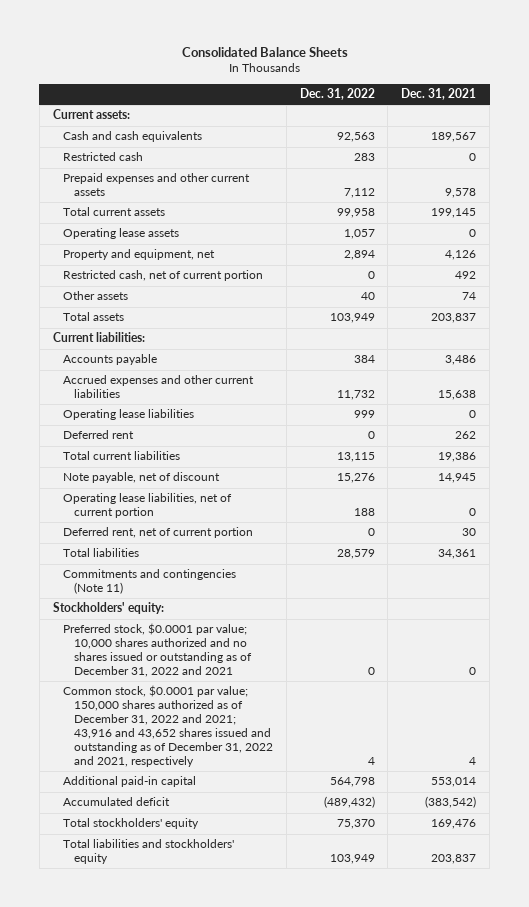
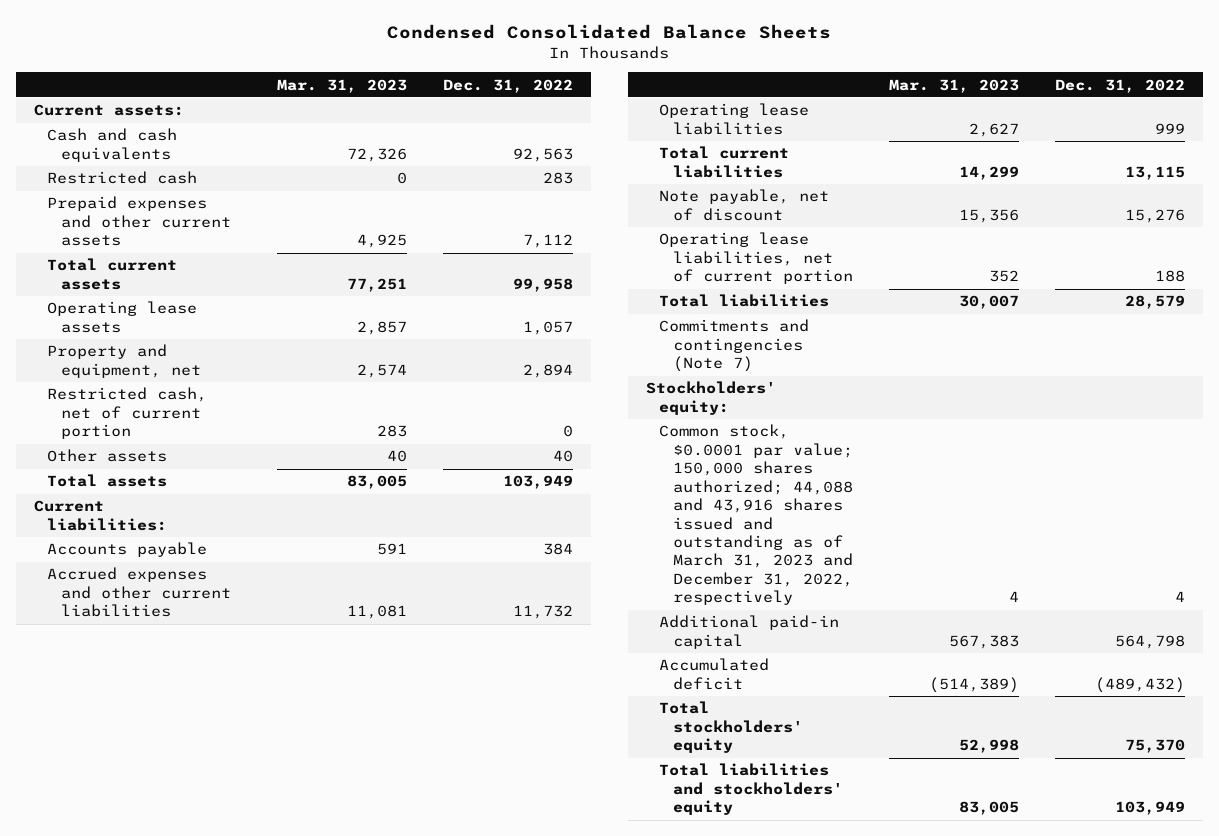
- Consolidated Balance Sheets
+ Condensed Consolidated Balance Sheets
- | Dec. 31, 2022 | Dec. 31, 2021
+ | Mar. 31, 2023 | Dec. 31, 2022
- Deferred rent | 0 | 262
- Deferred rent, net of current portion | 0 | 30
- Commitments and contingencies (Note 11)
+ Commitments and contingencies (Note 7)
- Preferred stock, $0.0001 par value; 10,000 shares authorized and no shares issued or outstanding as of December 31, 2022 and 2021 | 0 | 0
- Common stock, $0.0001 par value; 150,000 shares authorized as of December 31, 2022 and 2021; 43,916 and 43,652 shares issued and outstanding as of December 31, 2022 and 2021, respectively | 4 | 4
+ Common stock, $0.0001 par value; 150,000 shares authorized; 44,088 and 43,916 shares issued and outstanding as of March 31, 2023 and December 31, 2022, respectively | 4 | 4

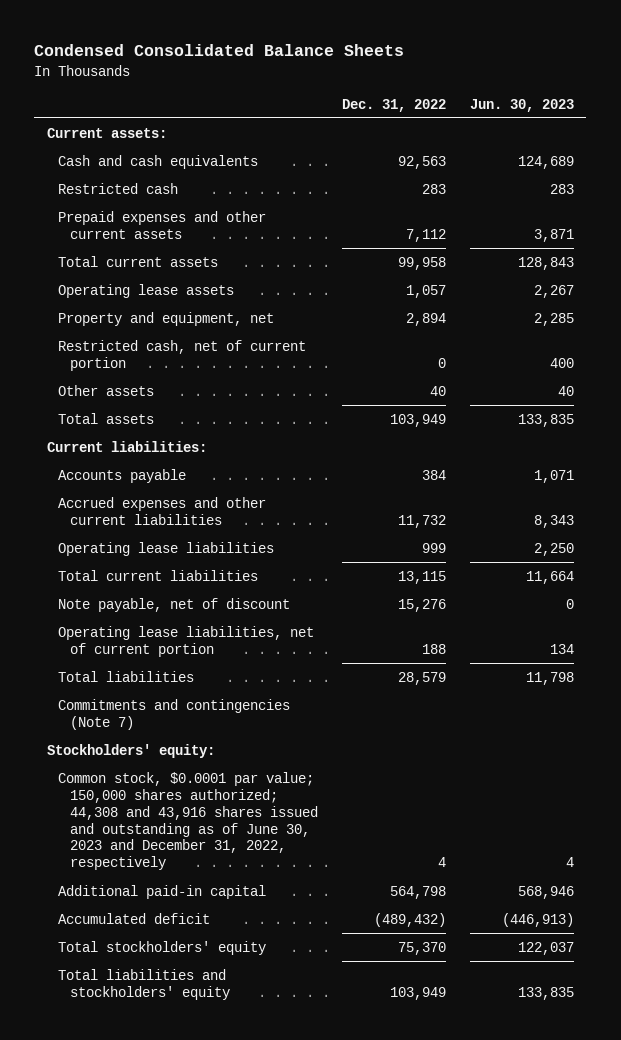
- | Mar. 31, 2023 | Dec. 31, 2022
+ | Dec. 31, 2022 | Jun. 30, 2023
- Common stock, $0.0001 par value; 150,000 shares authorized; 44,088 and 43,916 shares issued and outstanding as of March 31, 2023 and December 31, 2022, respectively | 4 | 4
+ Common stock, $0.0001 par value; 150,000 shares authorized; 44,308 and 43,916 shares issued and outstanding as of June 30, 2023 and December 31, 2022, respectively | 4 | 4

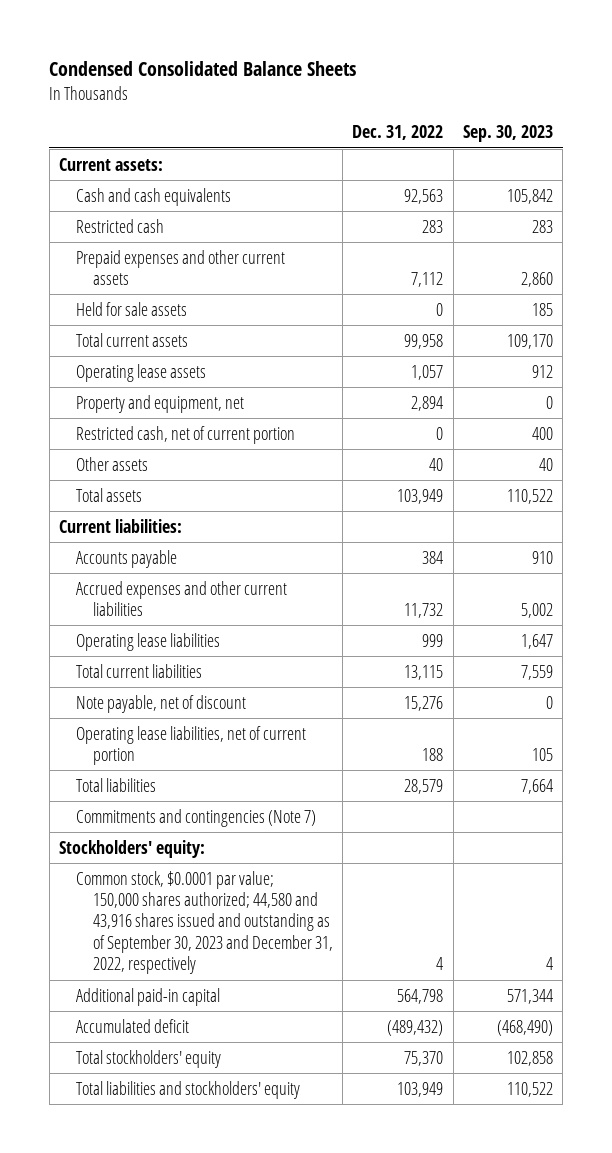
- | Dec. 31, 2022 | Jun. 30, 2023
+ | Dec. 31, 2022 | Sep. 30, 2023
+ Held for sale assets | 0 | 185
- Common stock, $0.0001 par value; 150,000 shares authorized; 44,308 and 43,916 shares issued and outstanding as of June 30, 2023 and December 31, 2022, respectively | 4 | 4
+ Common stock, $0.0001 par value; 150,000 shares authorized; 44,580 and 43,916 shares issued and outstanding as of September 30, 2023 and December 31, 2022, respectively | 4 | 4

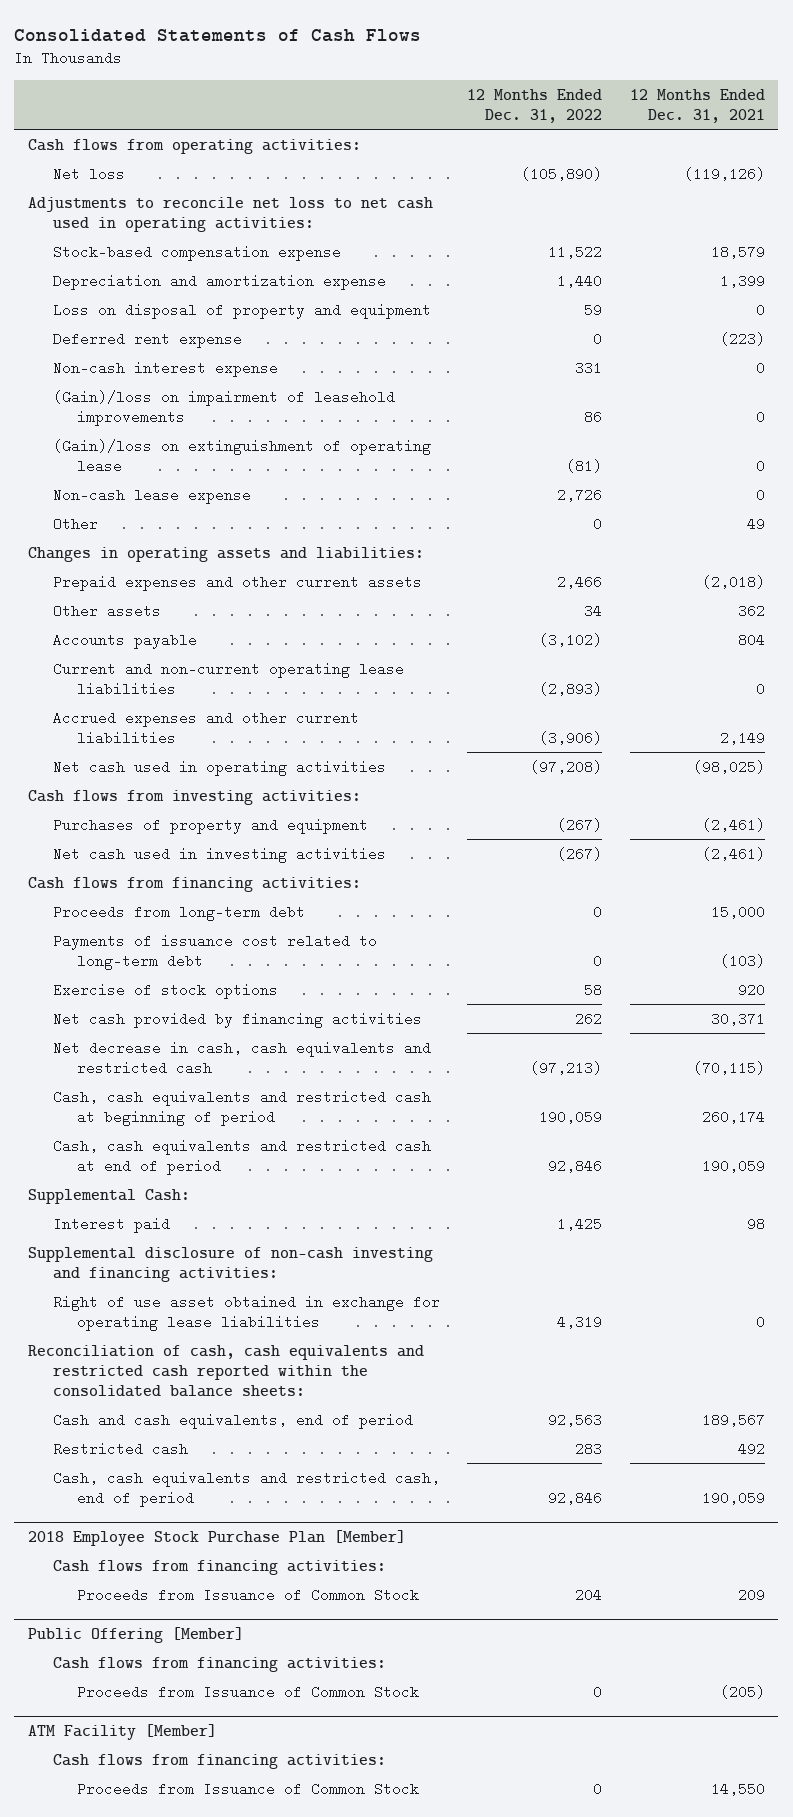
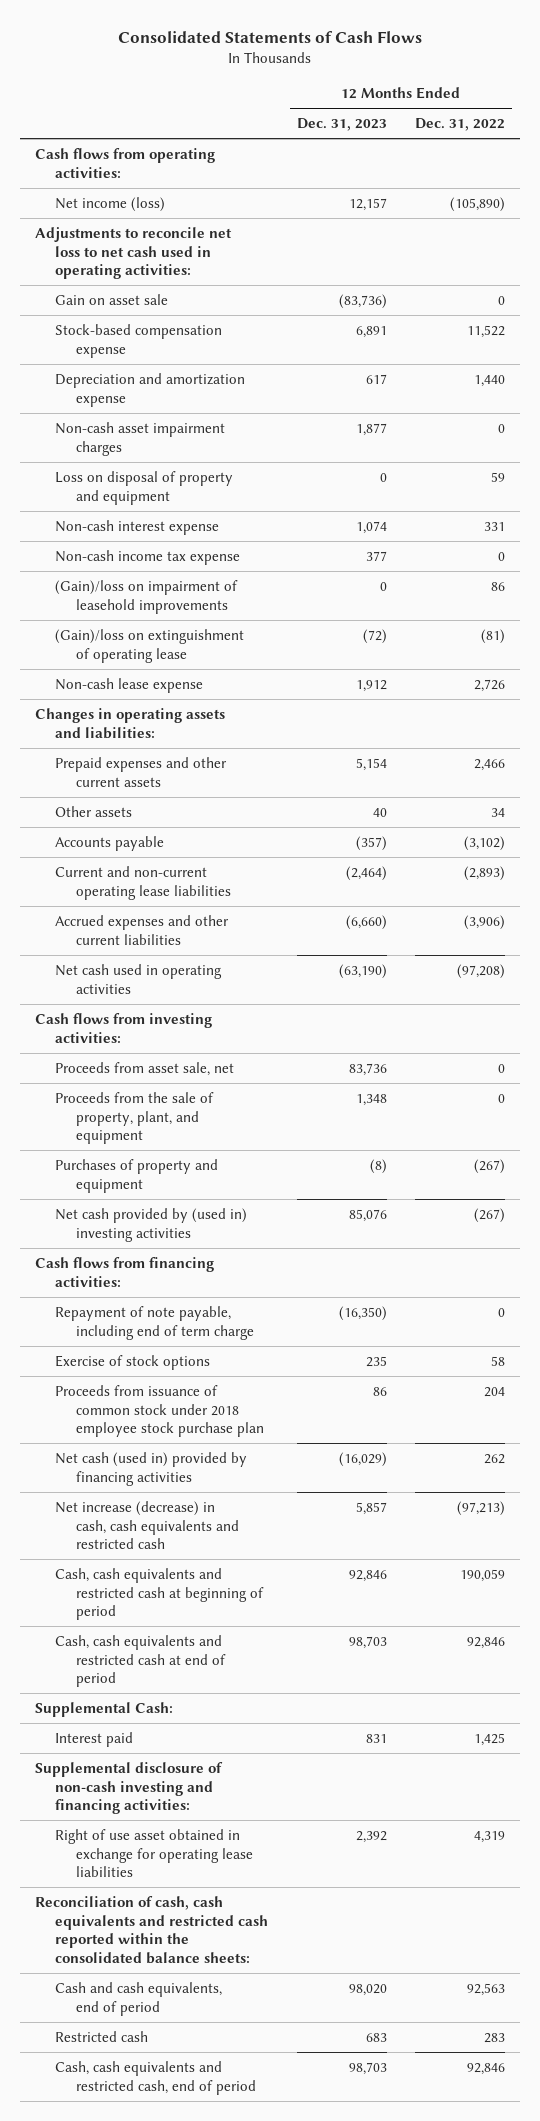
- | 12 Months Ended Dec. 31, 2022 | 12 Months Ended Dec. 31, 2021
+ | 12 Months Ended Dec. 31, 2023 | 12 Months Ended Dec. 31, 2022
- Net loss | (105,890) | (119,126)
+ Net income (loss) | 12,157 | (105,890)
+ Gain on asset sale | (83,736) | 0
+ Non-cash asset impairment charges | 1,877 | 0
- Deferred rent expense | 0 | (223)
+ Non-cash income tax expense | 377 | 0
- Other | 0 | 49
+ Proceeds from asset sale, net | 83,736 | 0
+ Proceeds from the sale of property, plant, and equipment | 1,348 | 0
- Net cash used in investing activities | (267) | (2,461)
+ Net cash provided by (used in) investing activities | 85,076 | (267)
- Proceeds from long-term debt | 0 | 15,000
- Payments of issuance cost related to long-term debt | 0 | (103)
+ Repayment of note payable, including end of term charge | (16,350) | 0
- Net cash provided by financing activities | 262 | 30,371
- Net decrease in cash, cash equivalents and restricted cash | (97,213) | (70,115)
+ Proceeds from issuance of common stock under 2018 employee stock purchase plan | 86 | 204
+ Net cash (used in) provided by financing activities | (16,029) | 262
+ Net increase (decrease) in cash, cash equivalents and restricted cash | 5,857 | (97,213)
- 2018 Employee Stock Purchase Plan [Member]
- Cash flows from financing activities:
- Proceeds from Issuance of Common Stock | 204 | 209
- Public Offering [Member]
- Cash flows from financing activities:
- Proceeds from Issuance of Common Stock | 0 | (205)
- ATM Facility [Member]
- Cash flows from financing activities:
- Proceeds from Issuance of Common Stock | 0 | 14,550

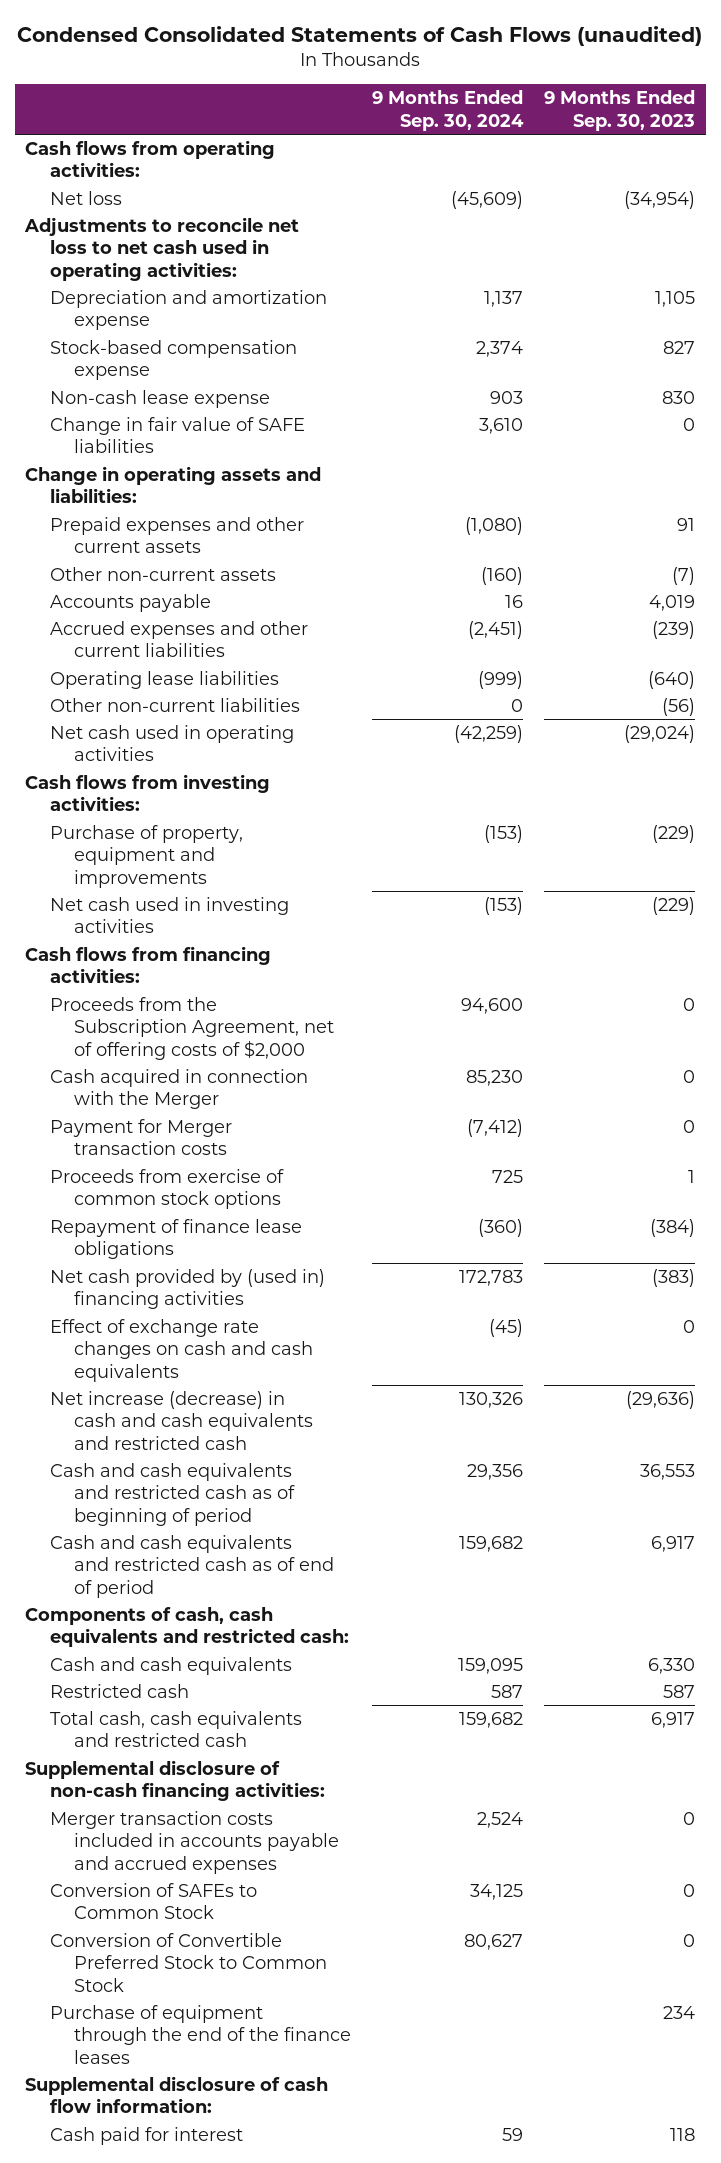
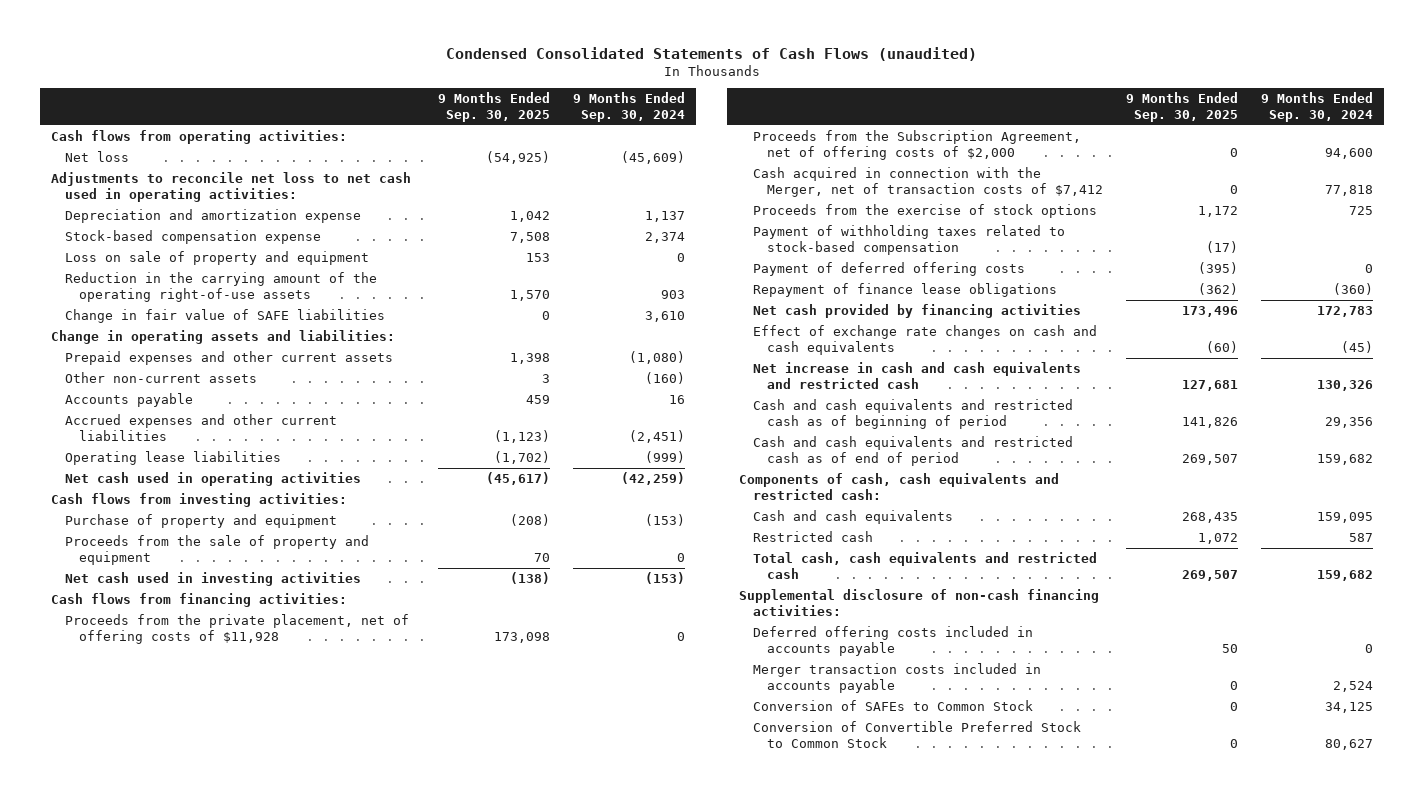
- | 9 Months Ended Sep. 30, 2024 | 9 Months Ended Sep. 30, 2023
+ | 9 Months Ended Sep. 30, 2025 | 9 Months Ended Sep. 30, 2024
- Non-cash lease expense | 903 | 830
+ Loss on sale of property and equipment | 153 | 0
+ Reduction in the carrying amount of the operating right-of-use assets | 1,570 | 903
- Other non-current liabilities | 0 | (56)
- Purchase of property, equipment and improvements | (153) | (229)
+ Purchase of property and equipment | (208) | (153)
+ Proceeds from the sale of property and equipment | 70 | 0
+ Proceeds from the private placement, net of offering costs of $11,928 | 173,098 | 0
- Cash acquired in connection with the Merger | 85,230 | 0
- Payment for Merger transaction costs | (7,412) | 0
- Proceeds from exercise of common stock options | 725 | 1
+ Cash acquired in connection with the Merger, net of transaction costs of $7,412 | 0 | 77,818
+ Proceeds from the exercise of stock options | 1,172 | 725
+ Payment of withholding taxes related to stock-based compensation | (17) |
+ Payment of deferred offering costs | (395) | 0
- Net cash provided by (used in) financing activities | 172,783 | (383)
+ Net cash provided by financing activities | 173,496 | 172,783
- Net increase (decrease) in cash and cash equivalents and restricted cash | 130,326 | (29,636)
+ Net increase in cash and cash equivalents and restricted cash | 127,681 | 130,326
- Merger transaction costs included in accounts payable and accrued expenses | 2,524 | 0
+ Deferred offering costs included in accounts payable | 50 | 0
+ Merger transaction costs included in accounts payable | 0 | 2,524
- Purchase of equipment through the end of the finance leases | | 234
- Supplemental disclosure of cash flow information:
- Cash paid for interest | 59 | 118

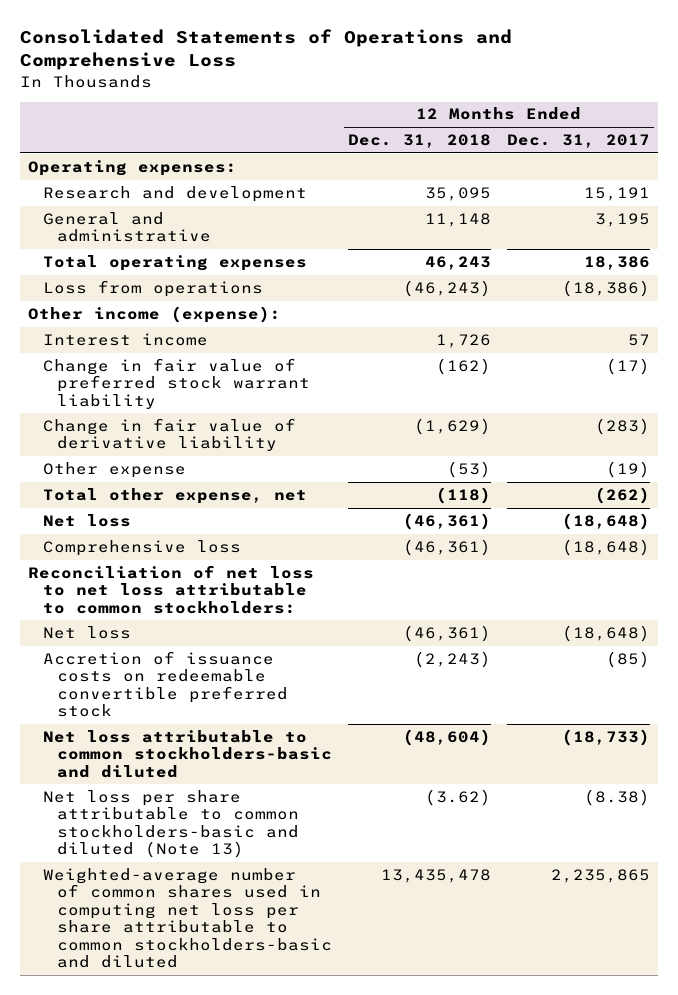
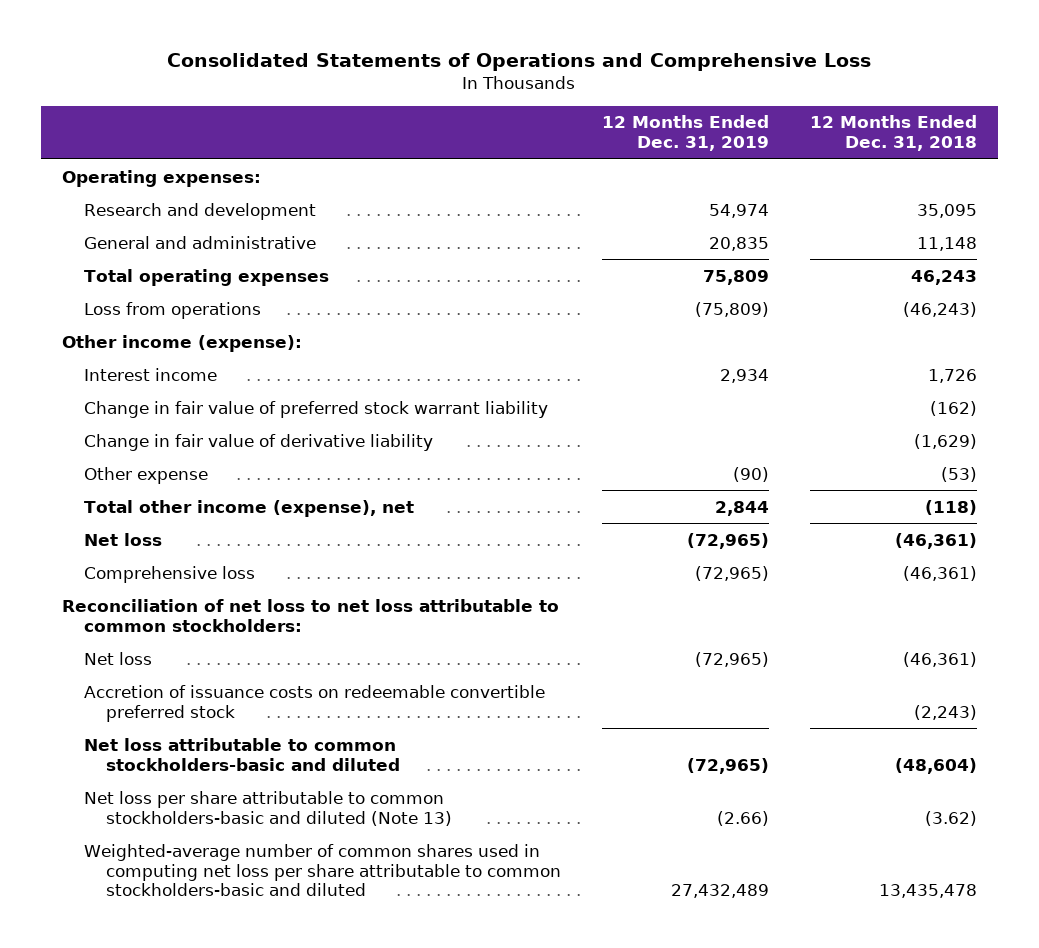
- | 12 Months Ended Dec. 31, 2018 | 12 Months Ended Dec. 31, 2017
+ | 12 Months Ended Dec. 31, 2019 | 12 Months Ended Dec. 31, 2018
- Total other expense, net | (118) | (262)
+ Total other income (expense), net | 2,844 | (118)

